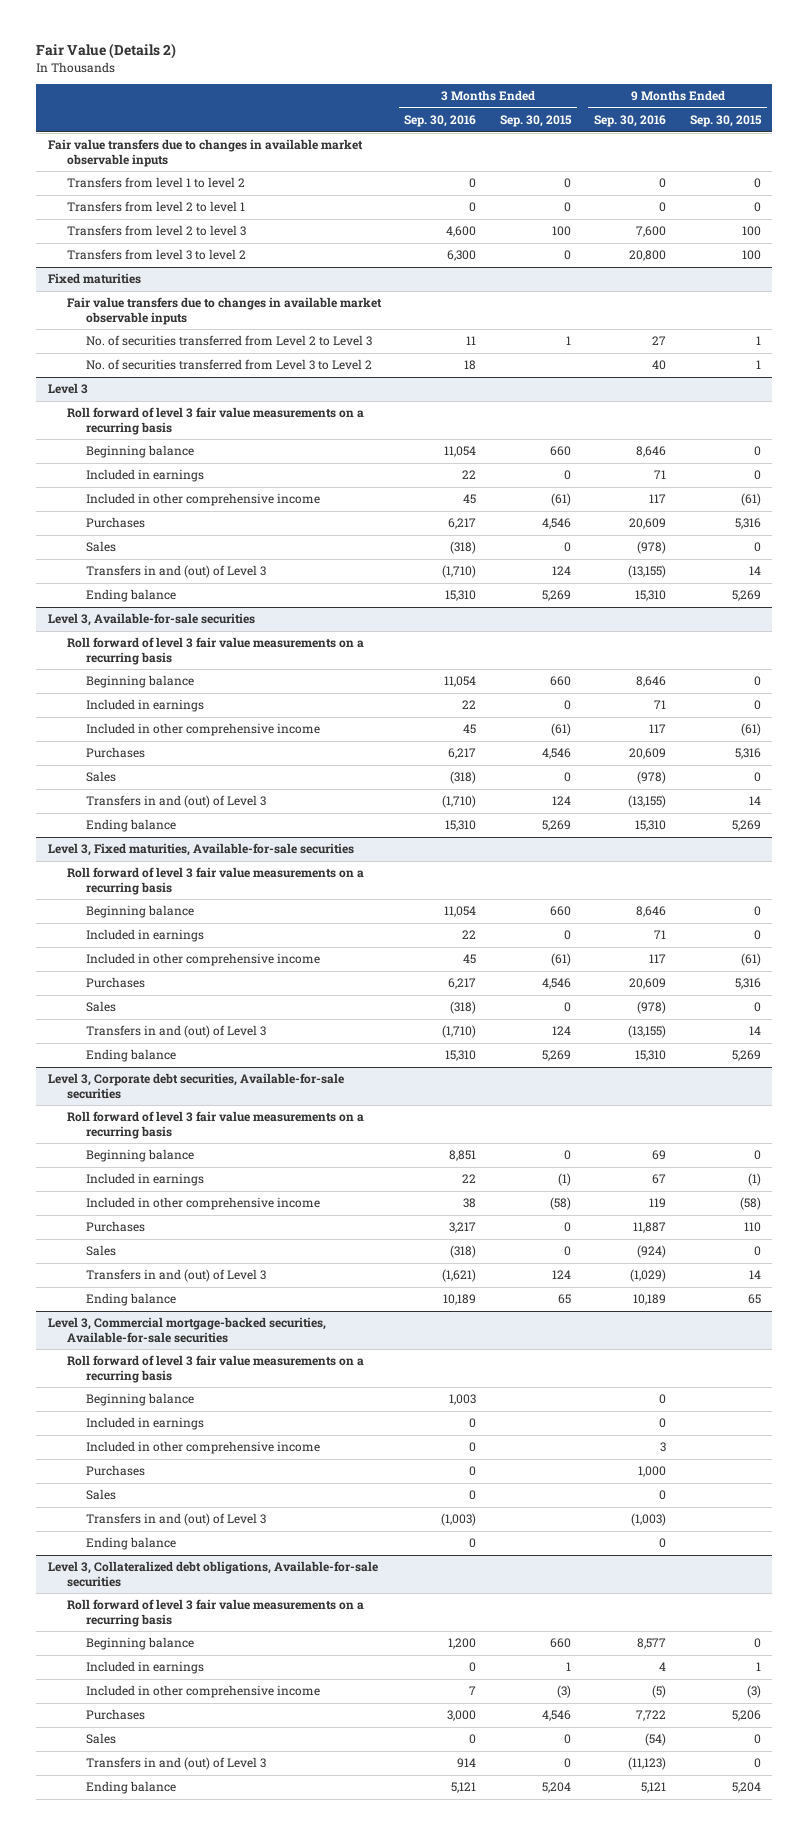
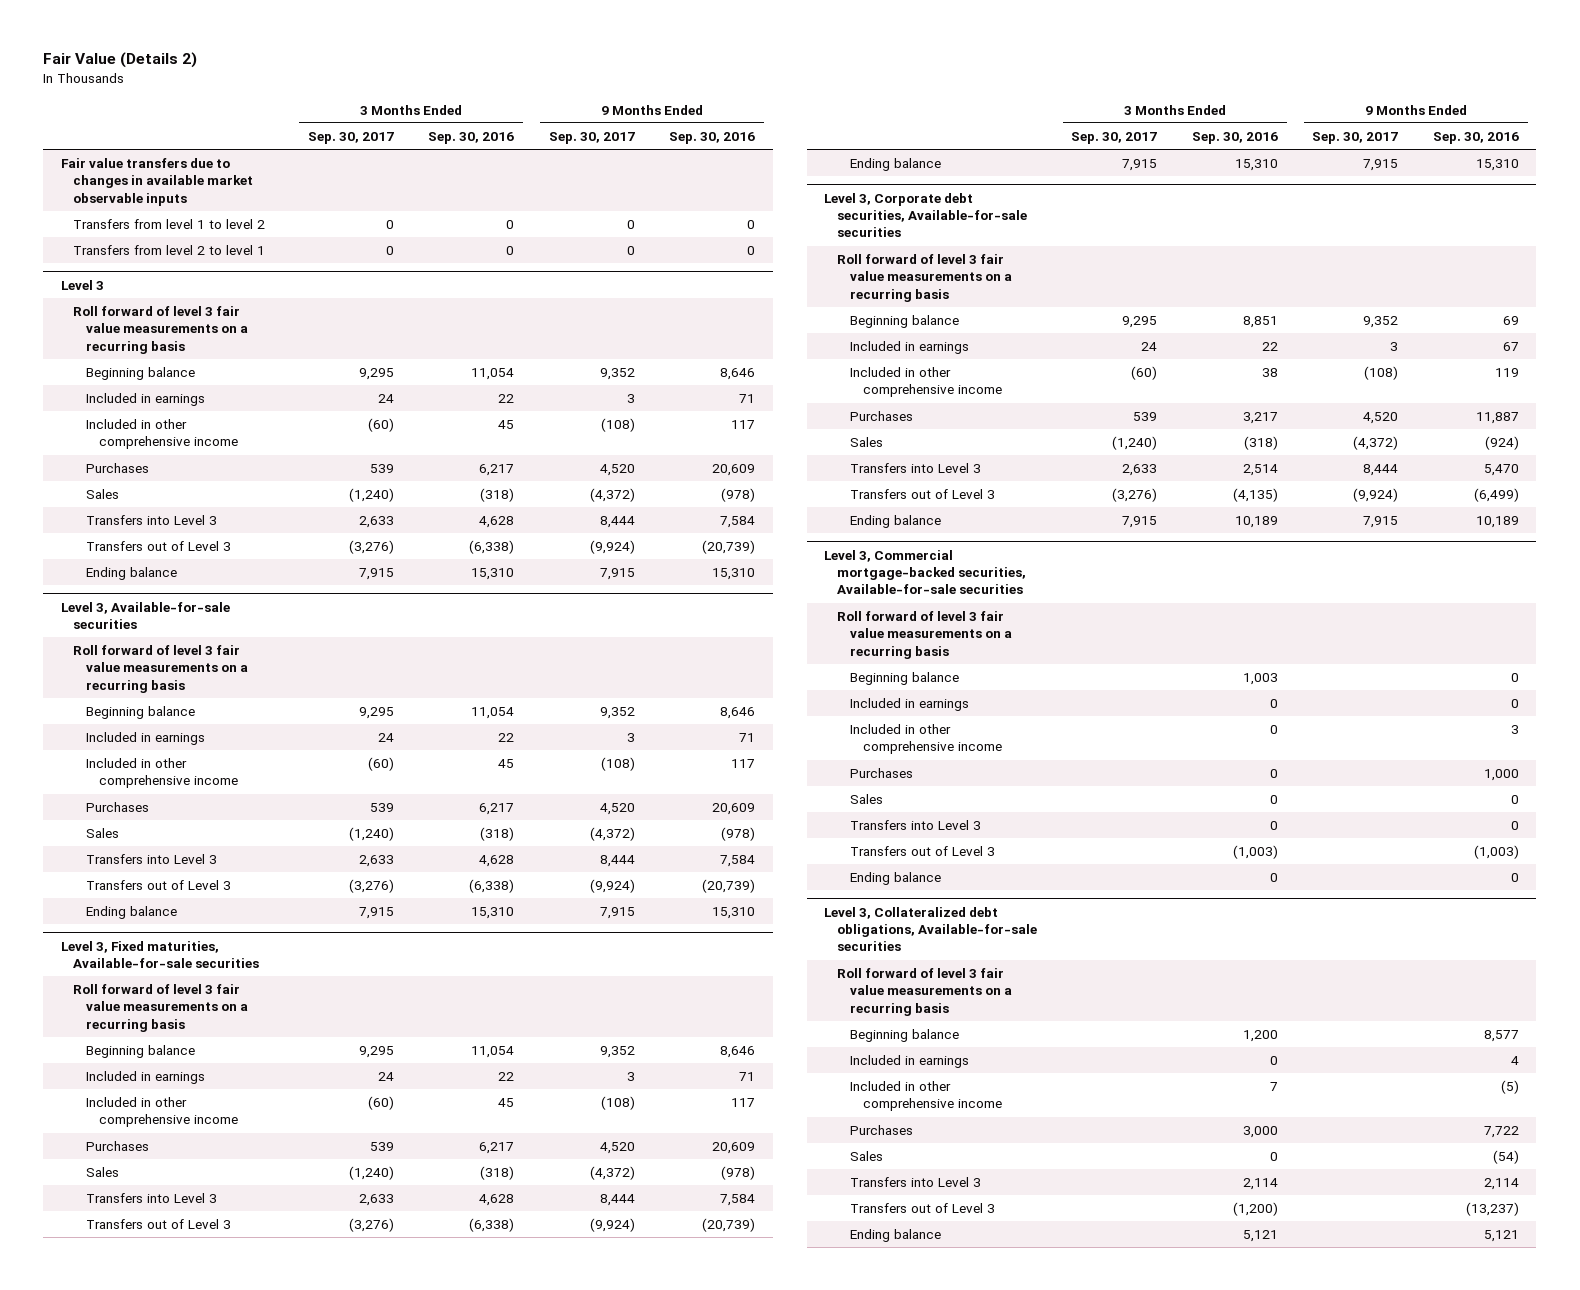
- | 3 Months Ended Sep. 30, 2016 | 3 Months Ended Sep. 30, 2015 | 9 Months Ended Sep. 30, 2016 | 9 Months Ended Sep. 30, 2015
+ | 3 Months Ended Sep. 30, 2017 | 3 Months Ended Sep. 30, 2016 | 9 Months Ended Sep. 30, 2017 | 9 Months Ended Sep. 30, 2016
- Transfers from level 2 to level 3 | 4,600 | 100 | 7,600 | 100
- Transfers from level 3 to level 2 | 6,300 | 0 | 20,800 | 100
- Fixed maturities
- Fair value transfers due to changes in available market observable inputs
- No. of securities transferred from Level 2 to Level 3 | 11 | 1 | 27 | 1
- No. of securities transferred from Level 3 to Level 2 | 18 | | 40 | 1
@ Level 3
- Transfers in and (out) of Level 3 | (1,710) | 124 | (13,155) | 14
+ Transfers into Level 3 | 2,633 | 4,628 | 8,444 | 7,584
+ Transfers out of Level 3 | (3,276) | (6,338) | (9,924) | (20,739)
@ Level 3, Available-for-sale securities
- Transfers in and (out) of Level 3 | (1,710) | 124 | (13,155) | 14
+ Transfers into Level 3 | 2,633 | 4,628 | 8,444 | 7,584
+ Transfers out of Level 3 | (3,276) | (6,338) | (9,924) | (20,739)
@ Level 3, Fixed maturities, Available-for-sale securities
- Transfers in and (out) of Level 3 | (1,710) | 124 | (13,155) | 14
+ Transfers into Level 3 | 2,633 | 4,628 | 8,444 | 7,584
+ Transfers out of Level 3 | (3,276) | (6,338) | (9,924) | (20,739)
@ Level 3, Corporate debt securities, Available-for-sale securities
- Transfers in and (out) of Level 3 | (1,621) | 124 | (1,029) | 14
+ Transfers into Level 3 | 2,633 | 2,514 | 8,444 | 5,470
+ Transfers out of Level 3 | (3,276) | (4,135) | (9,924) | (6,499)
@ Level 3, Commercial mortgage-backed securities, Available-for-sale securities
- Transfers in and (out) of Level 3 | (1,003) | | (1,003) |
+ Transfers into Level 3 | | 0 | | 0
+ Transfers out of Level 3 | | (1,003) | | (1,003)
@ Level 3, Collateralized debt obligations, Available-for-sale securities
- Transfers in and (out) of Level 3 | 914 | 0 | (11,123) | 0
+ Transfers into Level 3 | | 2,114 | | 2,114
+ Transfers out of Level 3 | | (1,200) | | (13,237)

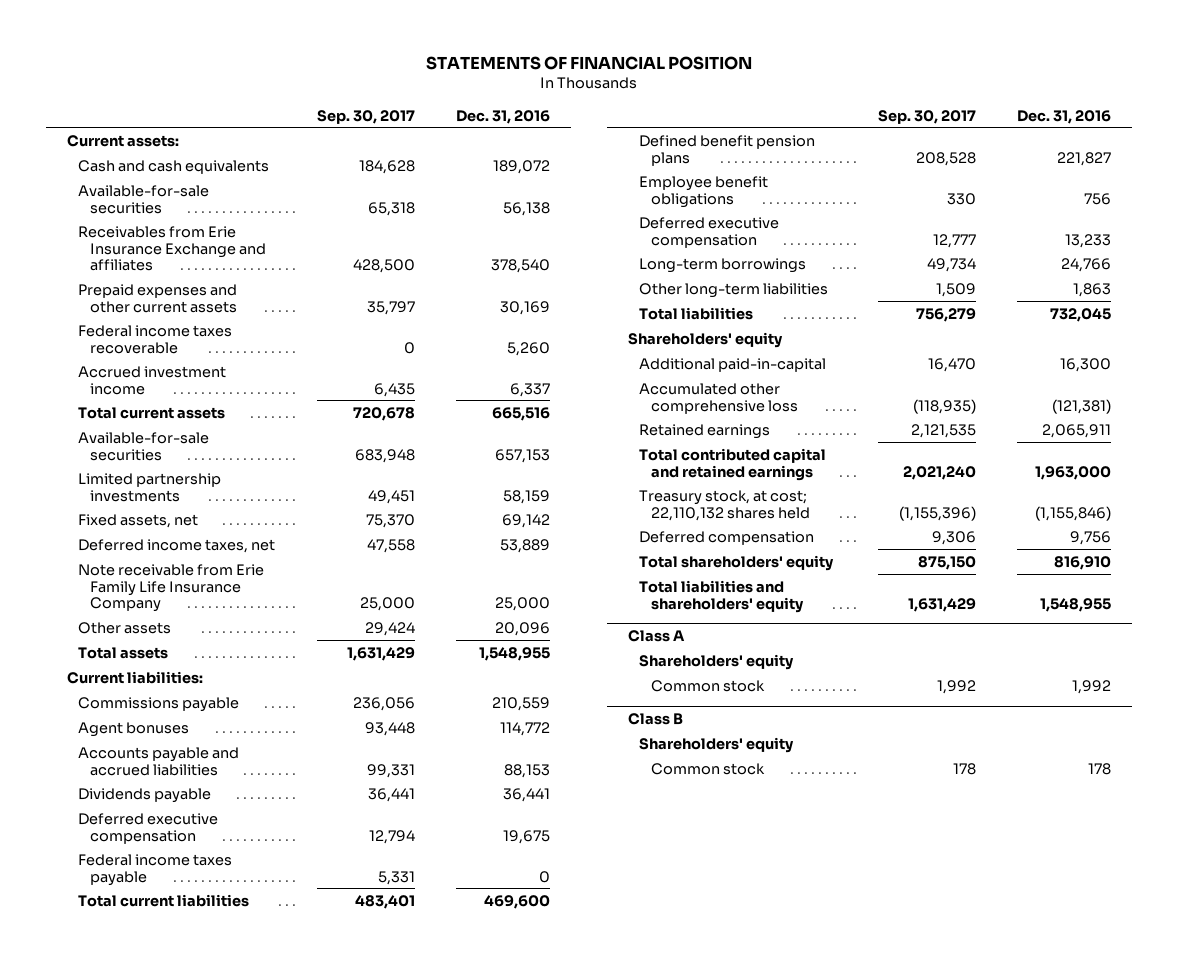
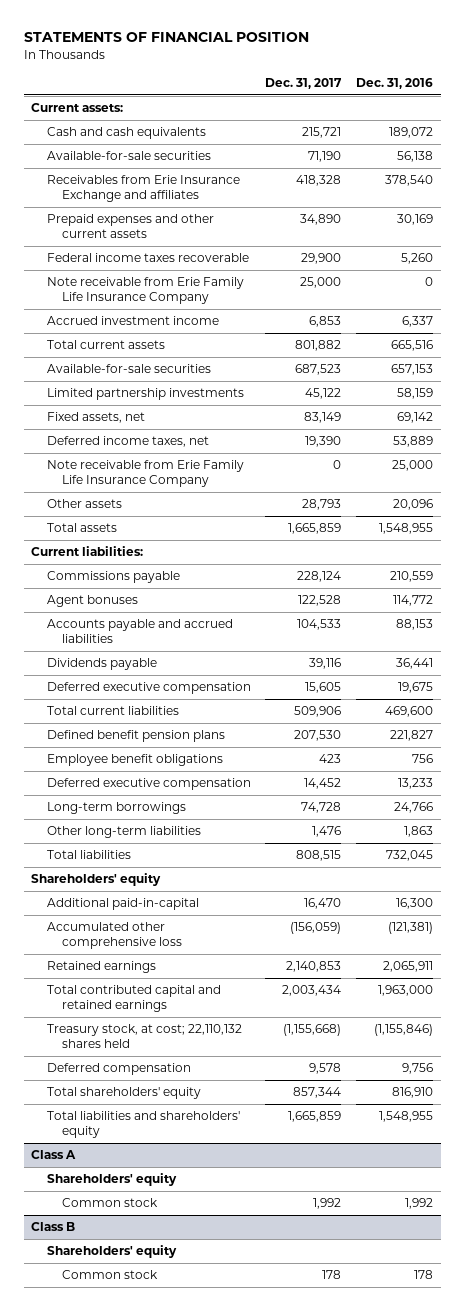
- | Sep. 30, 2017 | Dec. 31, 2016
+ | Dec. 31, 2017 | Dec. 31, 2016
+ Note receivable from Erie Family Life Insurance Company | 25,000 | 0
- Federal income taxes payable | 5,331 | 0

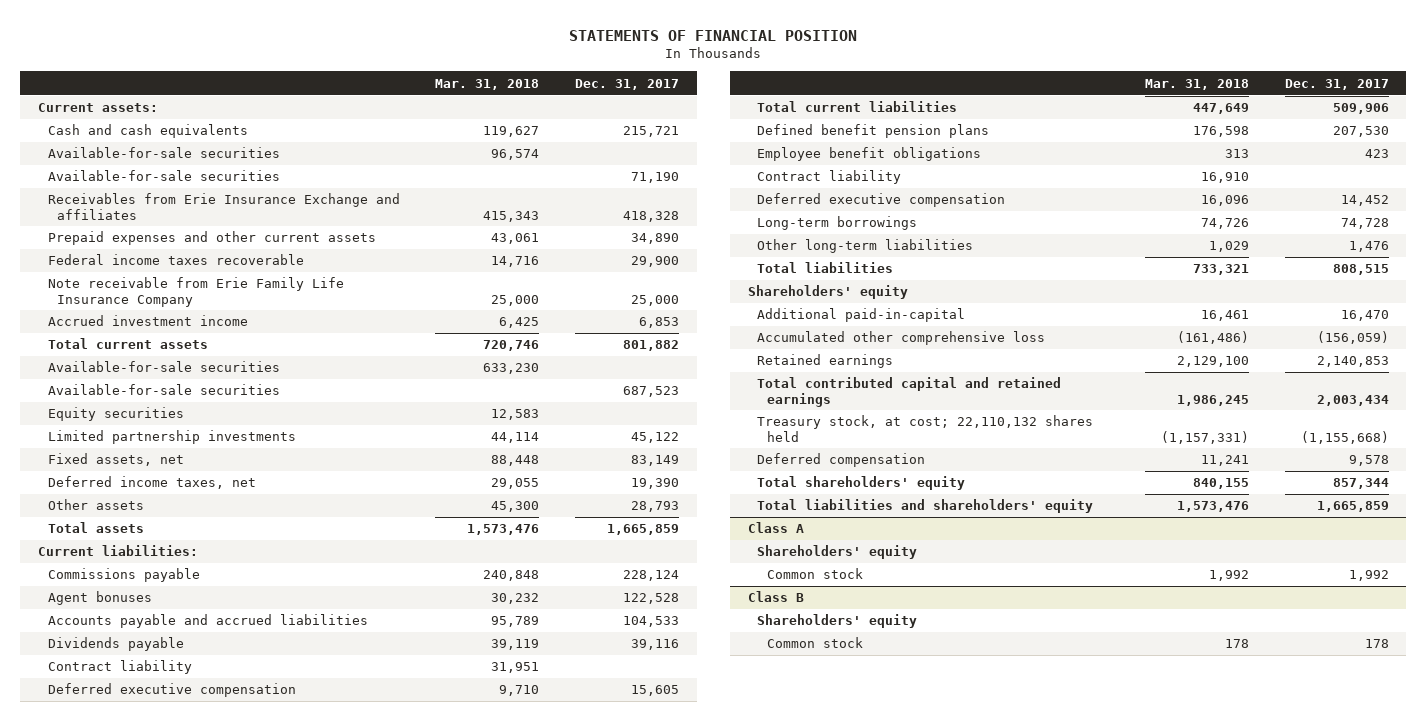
- | Dec. 31, 2017 | Dec. 31, 2016
+ | Mar. 31, 2018 | Dec. 31, 2017
+ Available-for-sale securities | 96,574 |
+ Available-for-sale securities | 633,230 |
+ Equity securities | 12,583 |
- Note receivable from Erie Family Life Insurance Company | 0 | 25,000
+ Contract liability | 31,951 |
+ Contract liability | 16,910 |

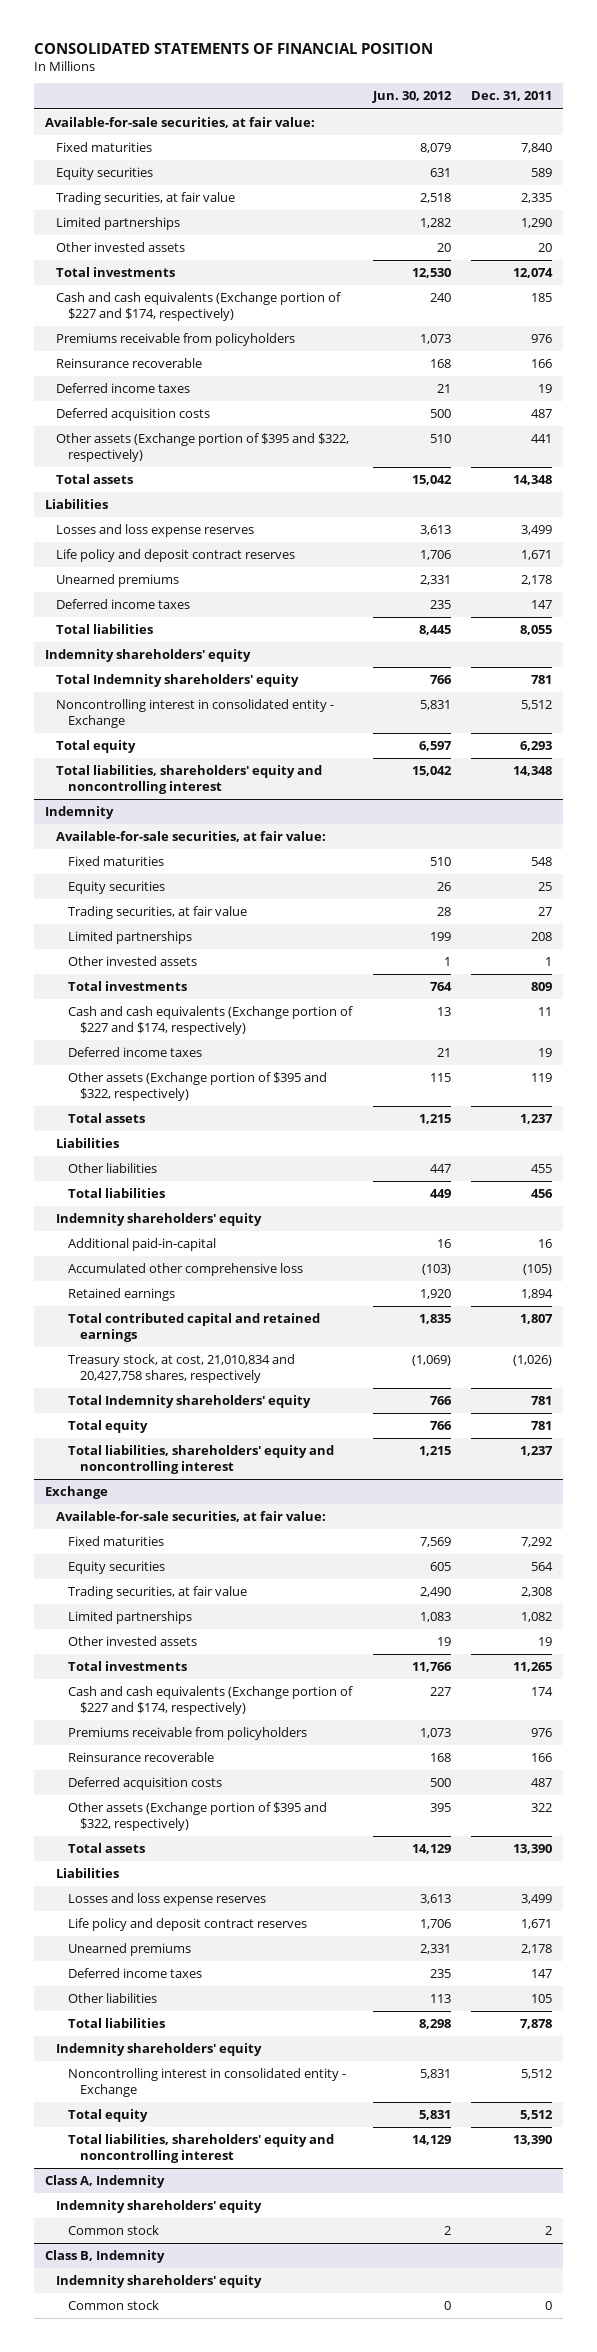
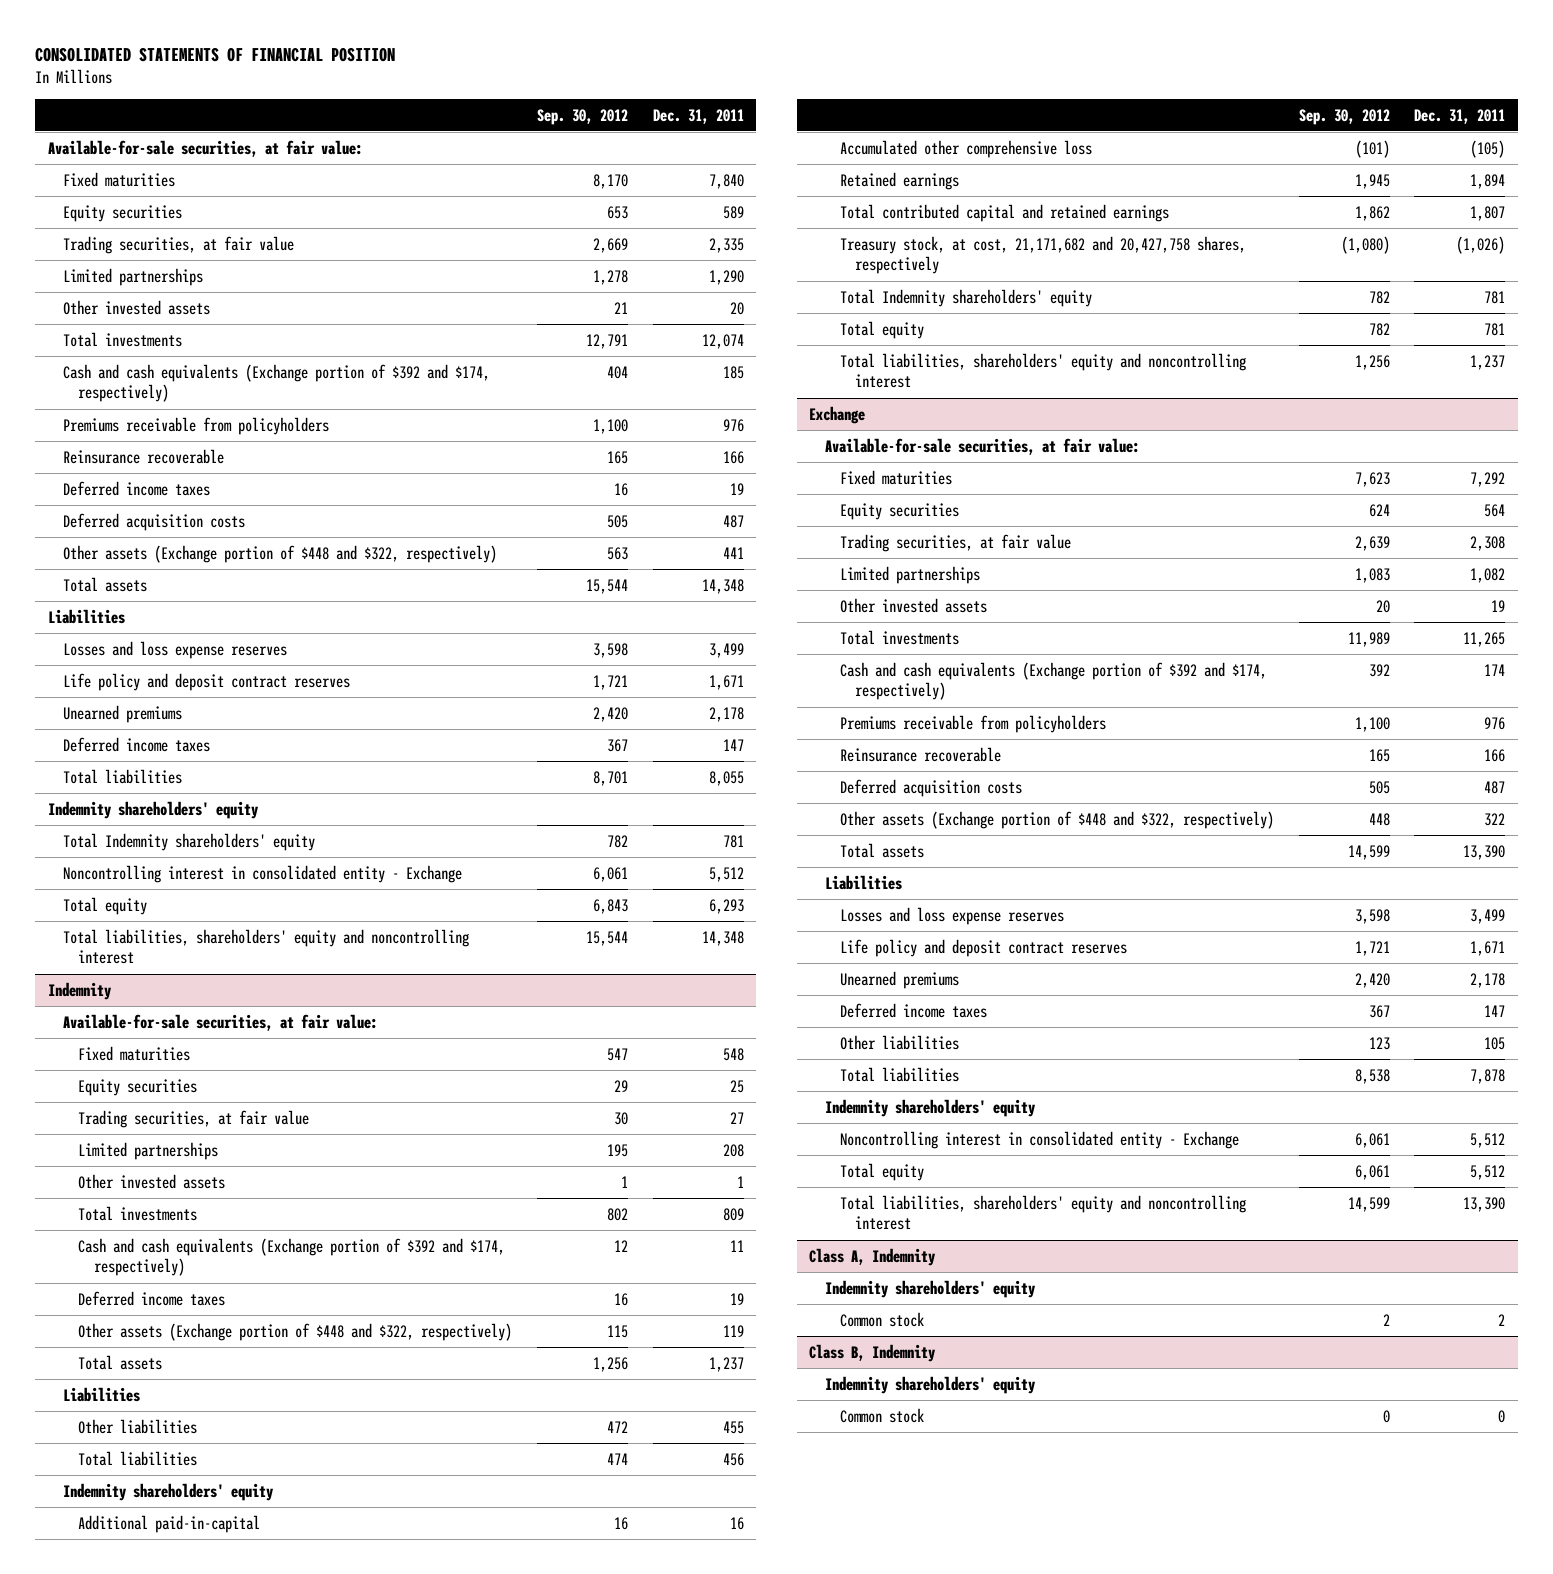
- | Jun. 30, 2012 | Dec. 31, 2011
+ | Sep. 30, 2012 | Dec. 31, 2011
- Cash and cash equivalents (Exchange portion of $227 and $174, respectively) | 240 | 185
+ Cash and cash equivalents (Exchange portion of $392 and $174, respectively) | 404 | 185
- Other assets (Exchange portion of $395 and $322, respectively) | 510 | 441
+ Other assets (Exchange portion of $448 and $322, respectively) | 563 | 441
@ Indemnity
- Cash and cash equivalents (Exchange portion of $227 and $174, respectively) | 13 | 11
+ Cash and cash equivalents (Exchange portion of $392 and $174, respectively) | 12 | 11
- Other assets (Exchange portion of $395 and $322, respectively) | 115 | 119
+ Other assets (Exchange portion of $448 and $322, respectively) | 115 | 119
- Treasury stock, at cost, 21,010,834 and 20,427,758 shares, respectively | (1,069) | (1,026)
+ Treasury stock, at cost, 21,171,682 and 20,427,758 shares, respectively | (1,080) | (1,026)
@ Exchange
- Cash and cash equivalents (Exchange portion of $227 and $174, respectively) | 227 | 174
+ Cash and cash equivalents (Exchange portion of $392 and $174, respectively) | 392 | 174
- Other assets (Exchange portion of $395 and $322, respectively) | 395 | 322
+ Other assets (Exchange portion of $448 and $322, respectively) | 448 | 322

